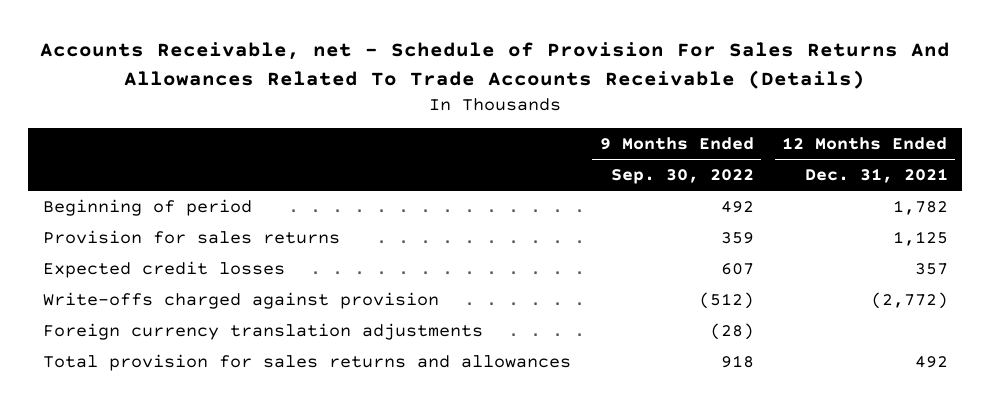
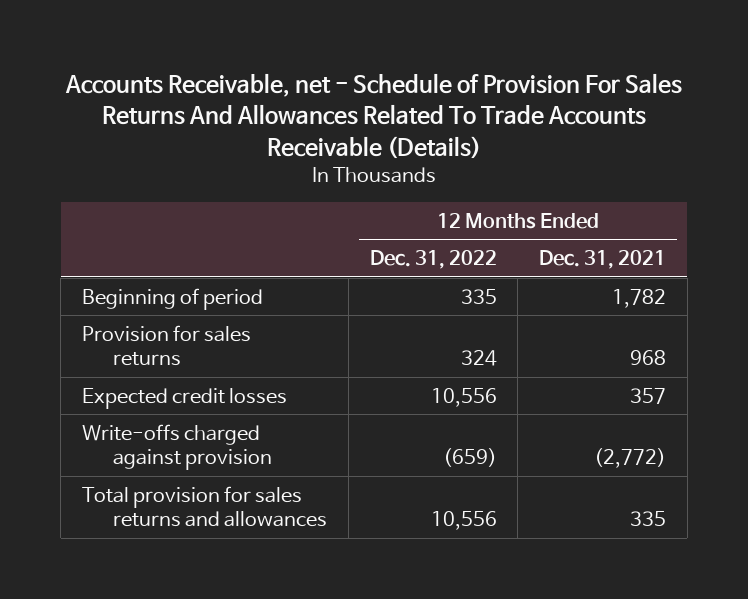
- | 9 Months Ended Sep. 30, 2022 | 12 Months Ended Dec. 31, 2021
+ | 12 Months Ended Dec. 31, 2022 | 12 Months Ended Dec. 31, 2021
- Provision for sales returns | 359 | 1,125
+ Provision for sales returns | 324 | 968
- Foreign currency translation adjustments | (28) |
- Total provision for sales returns and allowances | 918 | 492
+ Total provision for sales returns and allowances | 10,556 | 335

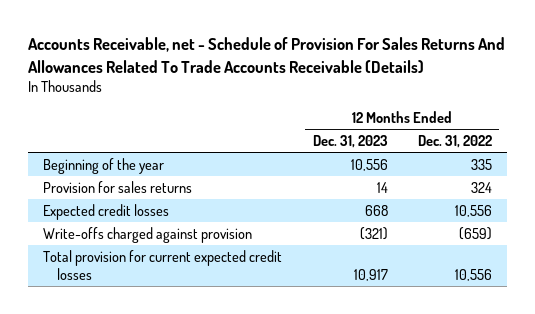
- | 12 Months Ended Dec. 31, 2022 | 12 Months Ended Dec. 31, 2021
+ | 12 Months Ended Dec. 31, 2023 | 12 Months Ended Dec. 31, 2022
- Beginning of period | 335 | 1,782
+ Beginning of the year | 10,556 | 335
- Total provision for sales returns and allowances | 10,556 | 335
+ Total provision for current expected credit losses | 10,917 | 10,556

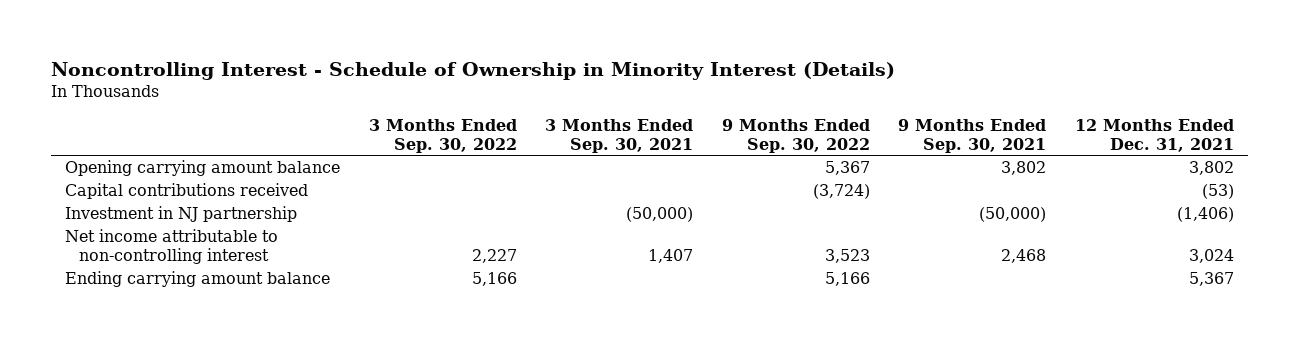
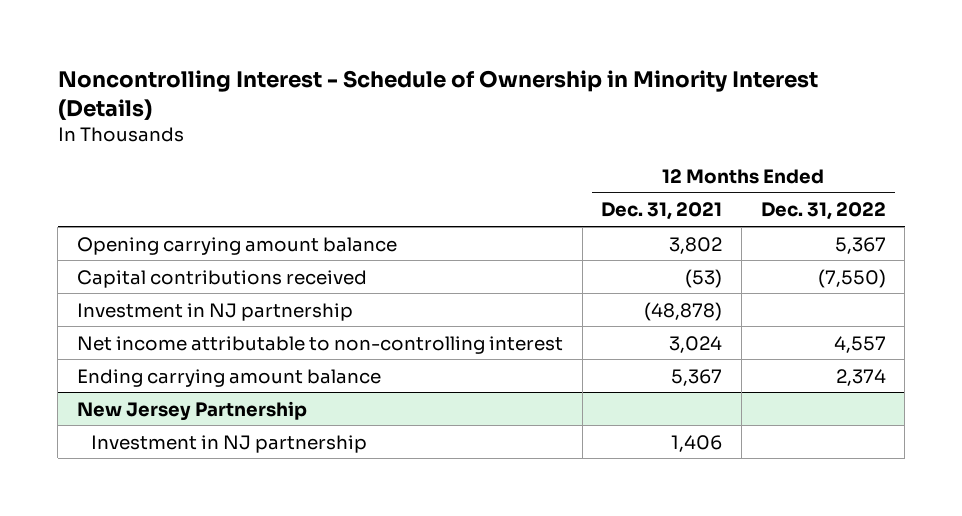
- | 3 Months Ended Sep. 30, 2022 | 3 Months Ended Sep. 30, 2021 | 9 Months Ended Sep. 30, 2022 | 9 Months Ended Sep. 30, 2021 | 12 Months Ended Dec. 31, 2021
+ | 12 Months Ended Dec. 31, 2021 | 12 Months Ended Dec. 31, 2022
- Investment in NJ partnership | | (50,000) | | (50,000) | (1,406)
+ Investment in NJ partnership | (48,878) |
+ New Jersey Partnership
+ Investment in NJ partnership | 1,406 |

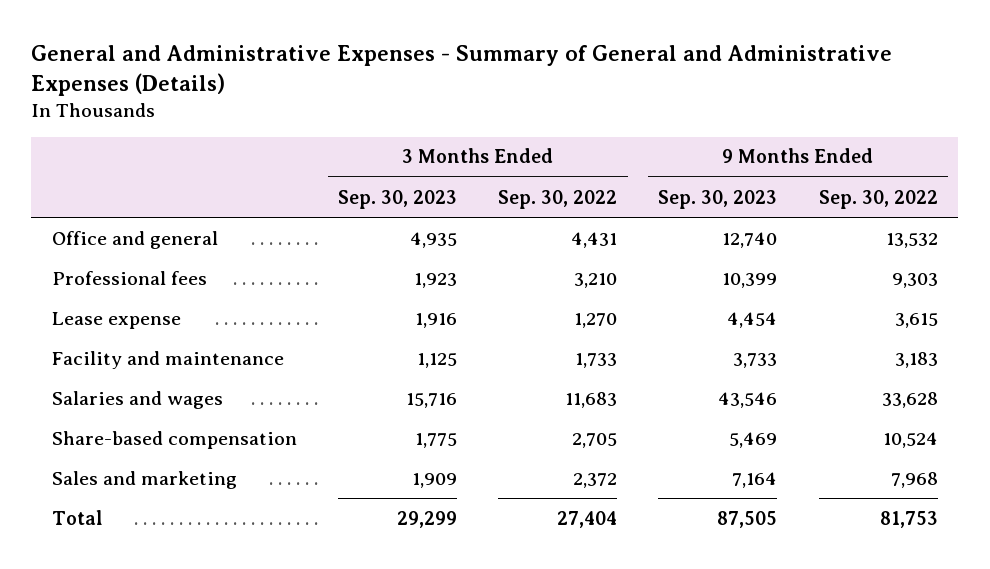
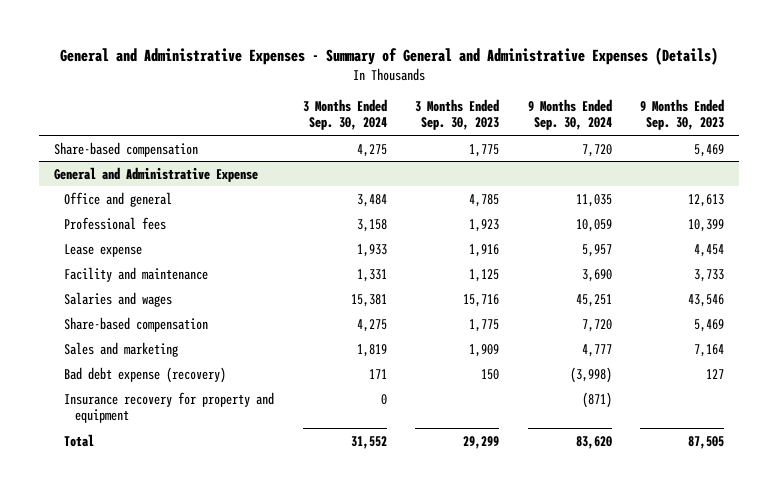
- | 3 Months Ended Sep. 30, 2023 | 3 Months Ended Sep. 30, 2022 | 9 Months Ended Sep. 30, 2023 | 9 Months Ended Sep. 30, 2022
+ | 3 Months Ended Sep. 30, 2024 | 3 Months Ended Sep. 30, 2023 | 9 Months Ended Sep. 30, 2024 | 9 Months Ended Sep. 30, 2023
- Office and general | 4,935 | 4,431 | 12,740 | 13,532
+ Share-based compensation | 4,275 | 1,775 | 7,720 | 5,469
+ General and Administrative Expense
+ Office and general | 3,484 | 4,785 | 11,035 | 12,613
+ Bad debt expense (recovery) | 171 | 150 | (3,998) | 127
+ Insurance recovery for property and equipment | 0 | | (871) |

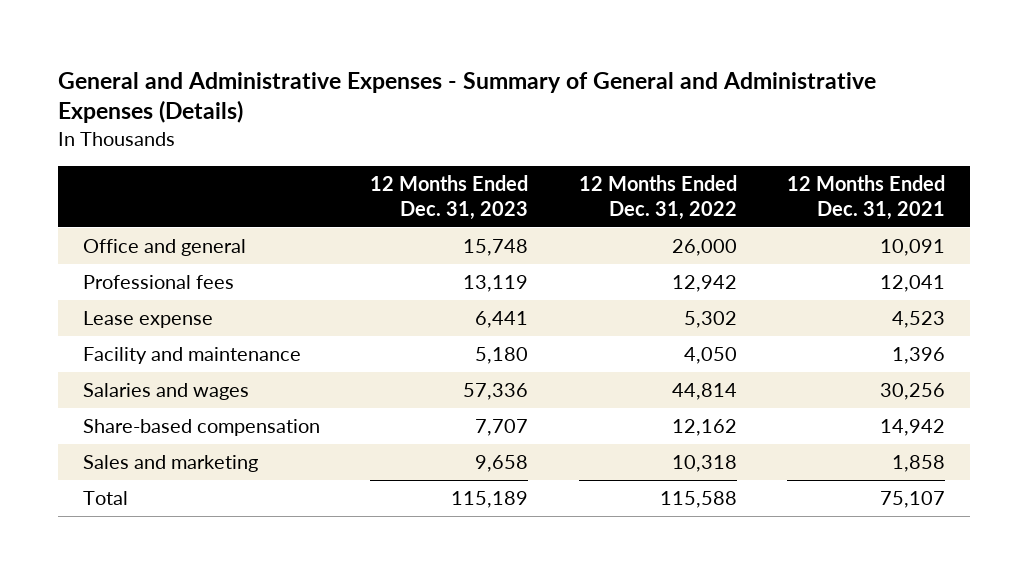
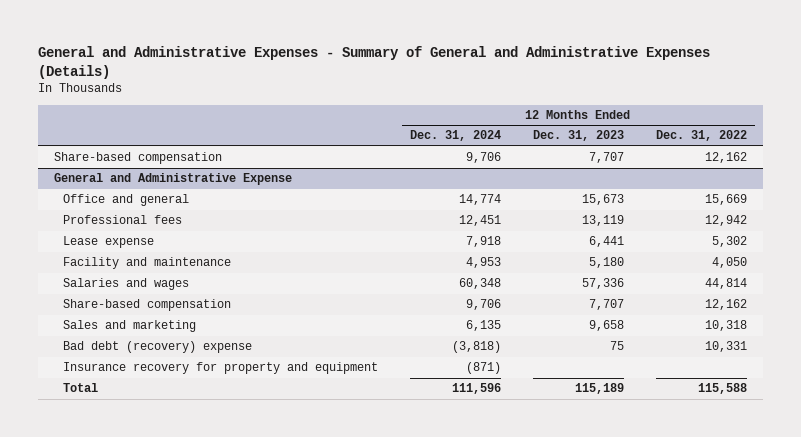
- | 12 Months Ended Dec. 31, 2023 | 12 Months Ended Dec. 31, 2022 | 12 Months Ended Dec. 31, 2021
+ | 12 Months Ended Dec. 31, 2024 | 12 Months Ended Dec. 31, 2023 | 12 Months Ended Dec. 31, 2022
- Office and general | 15,748 | 26,000 | 10,091
+ Share-based compensation | 9,706 | 7,707 | 12,162
+ General and Administrative Expense
+ Office and general | 14,774 | 15,673 | 15,669
+ Bad debt (recovery) expense | (3,818) | 75 | 10,331
+ Insurance recovery for property and equipment | (871) | |

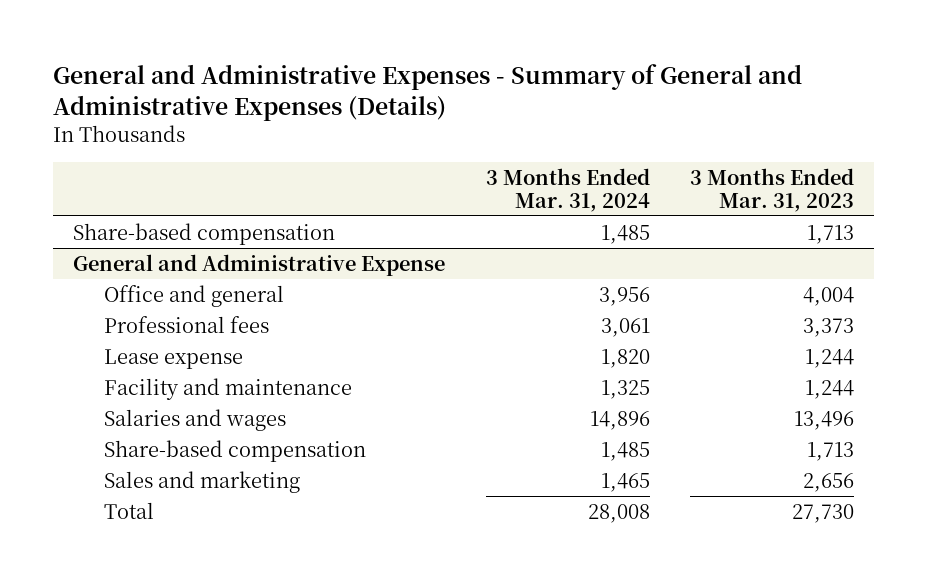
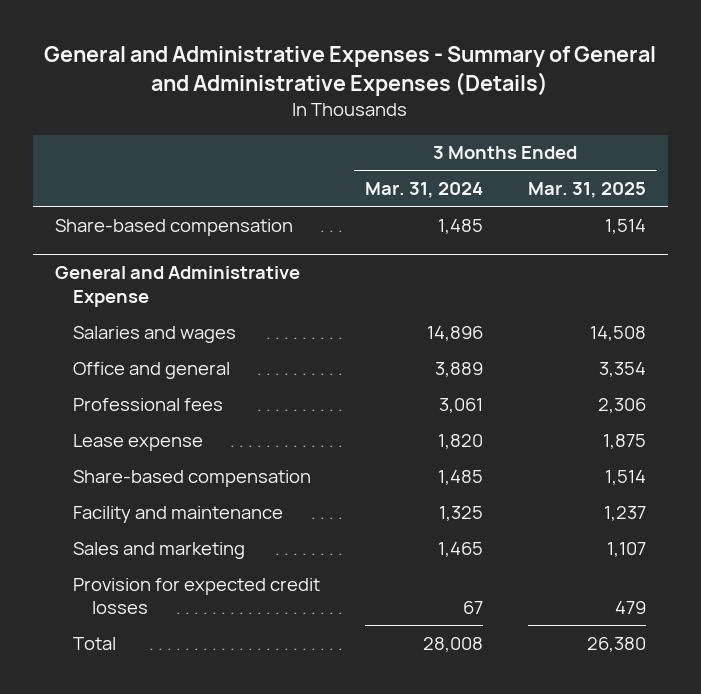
- | 3 Months Ended Mar. 31, 2024 | 3 Months Ended Mar. 31, 2023
+ | 3 Months Ended Mar. 31, 2024 | 3 Months Ended Mar. 31, 2025
@ General and Administrative Expense
- Office and general | 3,956 | 4,004
moved up: Salaries and wages | 14,896 | 14,508
+ Office and general | 3,889 | 3,354
moved down: Facility and maintenance | 1,325 | 1,237
+ Provision for expected credit losses | 67 | 479

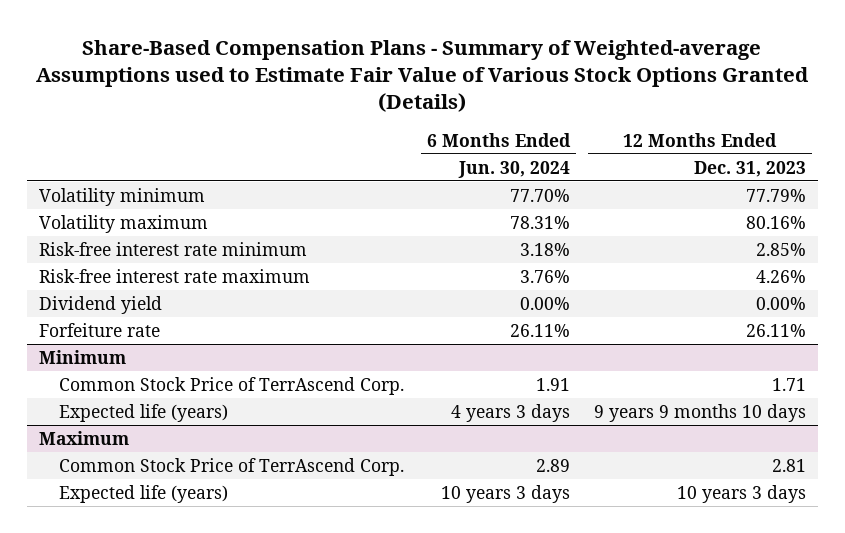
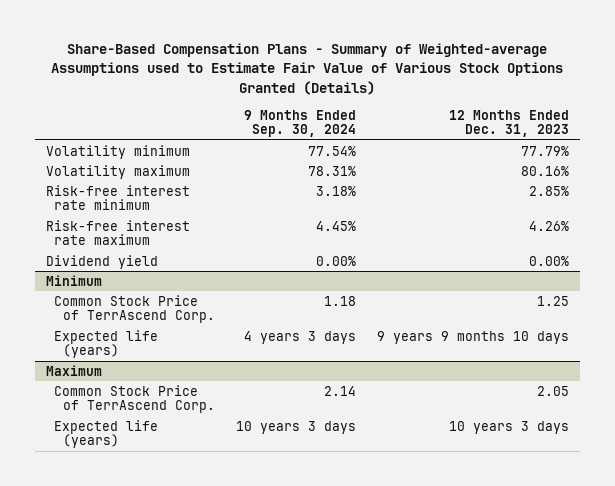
- | 6 Months Ended Jun. 30, 2024 | 12 Months Ended Dec. 31, 2023
+ | 9 Months Ended Sep. 30, 2024 | 12 Months Ended Dec. 31, 2023
- Forfeiture rate | 26.11% | 26.11%
@ Minimum
- Common Stock Price of TerrAscend Corp. | 1.91 | 1.71
+ Common Stock Price of TerrAscend Corp. | 1.18 | 1.25
@ Maximum
- Common Stock Price of TerrAscend Corp. | 2.89 | 2.81
+ Common Stock Price of TerrAscend Corp. | 2.14 | 2.05

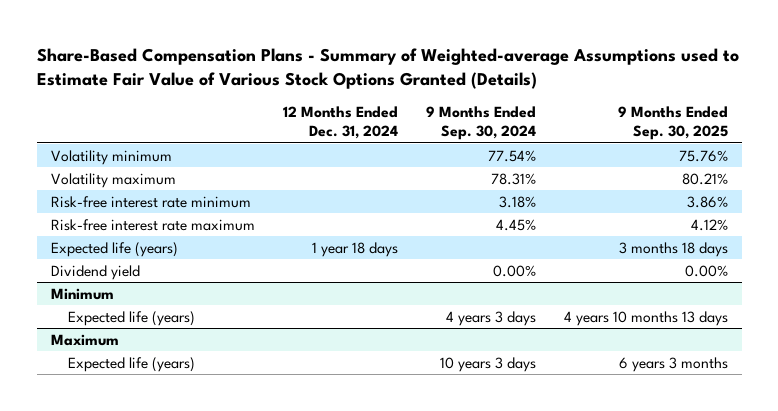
- | 9 Months Ended Sep. 30, 2024 | 12 Months Ended Dec. 31, 2023
+ | 12 Months Ended Dec. 31, 2024 | 9 Months Ended Sep. 30, 2024 | 9 Months Ended Sep. 30, 2025
+ Expected life (years) | 1 year 18 days | | 3 months 18 days
@ Minimum
- Common Stock Price of TerrAscend Corp. | 1.18 | 1.25
@ Maximum
- Common Stock Price of TerrAscend Corp. | 2.14 | 2.05

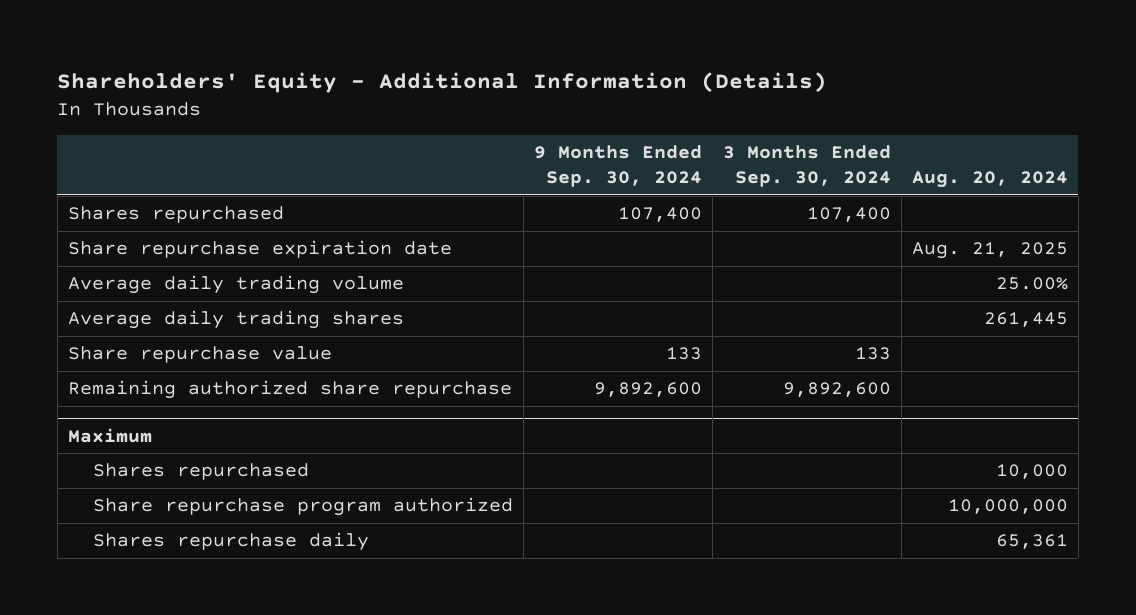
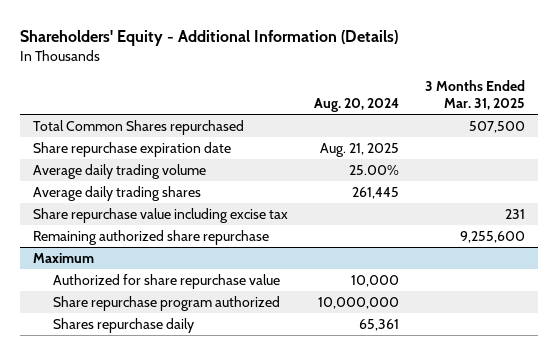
- | 9 Months Ended Sep. 30, 2024 | 3 Months Ended Sep. 30, 2024 | Aug. 20, 2024
+ | Aug. 20, 2024 | 3 Months Ended Mar. 31, 2025
- Shares repurchased | 107,400 | 107,400 |
+ Total Common Shares repurchased | | 507,500
- Share repurchase value | 133 | 133 |
+ Share repurchase value including excise tax | | 231
@ Maximum
- Shares repurchased | | | 10,000
+ Authorized for share repurchase value | 10,000 |

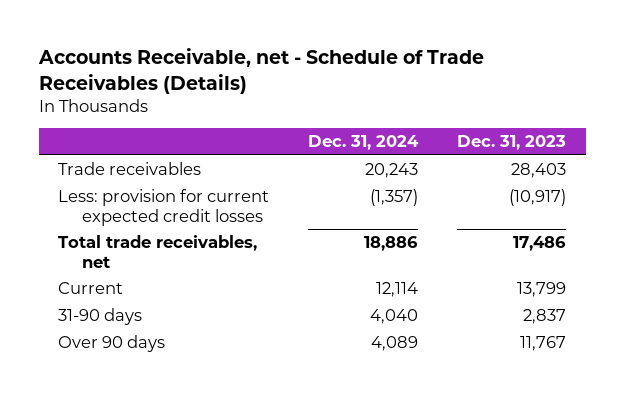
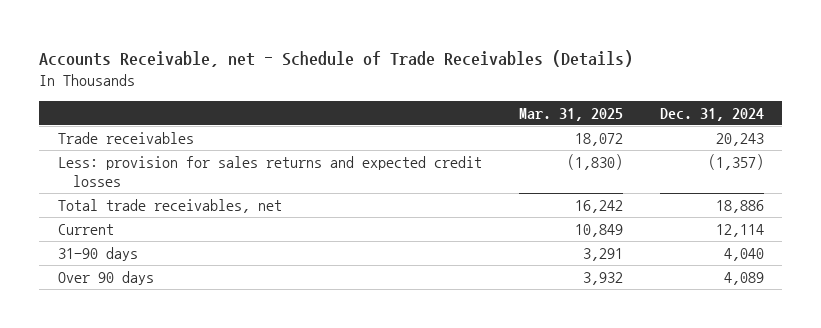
- | Dec. 31, 2024 | Dec. 31, 2023
+ | Mar. 31, 2025 | Dec. 31, 2024
- Less: provision for current expected credit losses | (1,357) | (10,917)
+ Less: provision for sales returns and expected credit losses | (1,830) | (1,357)

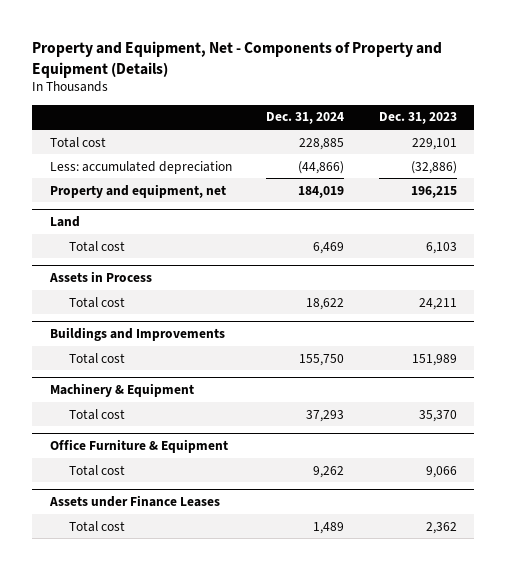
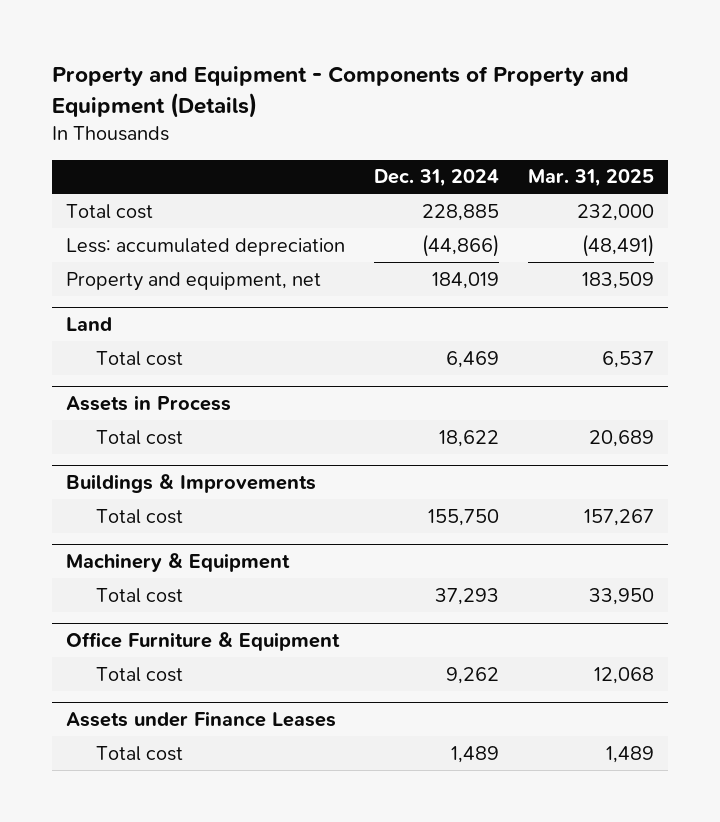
- Property and Equipment, Net - Components of Property and Equipment (Details)
+ Property and Equipment - Components of Property and Equipment (Details)
- | Dec. 31, 2024 | Dec. 31, 2023
+ | Dec. 31, 2024 | Mar. 31, 2025
- Buildings and Improvements
+ Buildings & Improvements

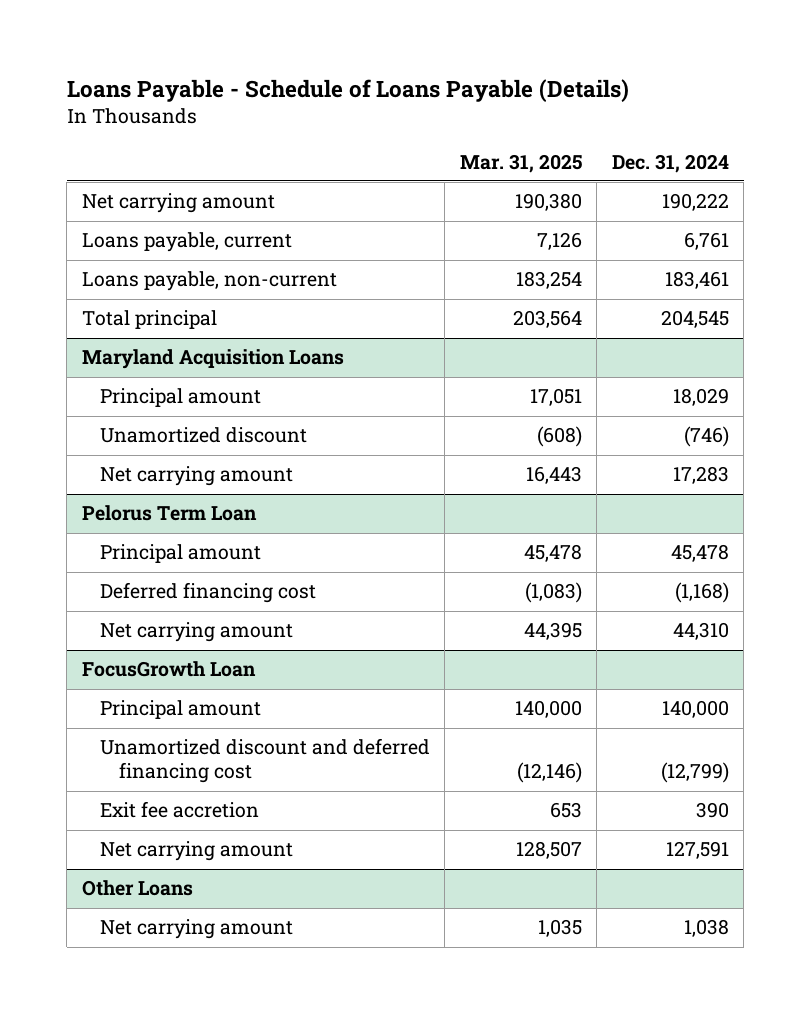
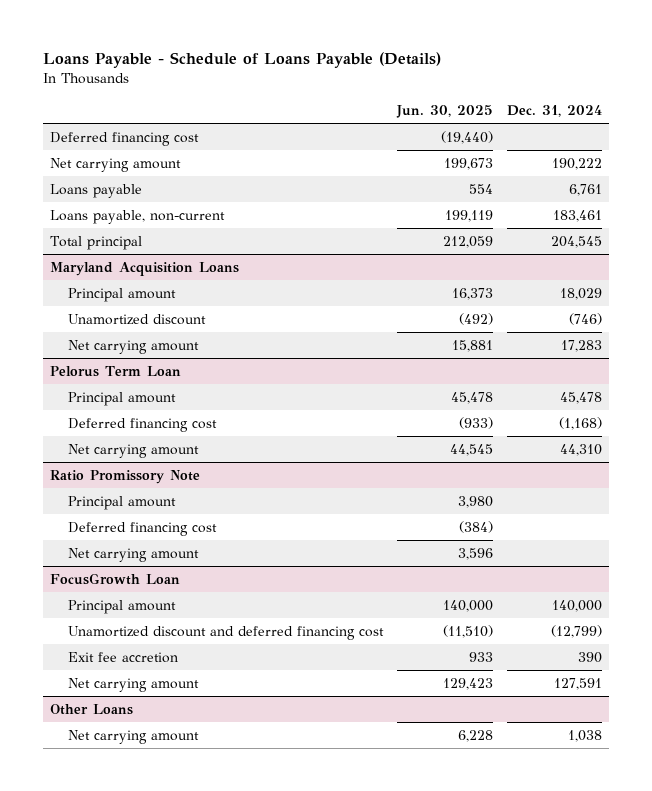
- | Mar. 31, 2025 | Dec. 31, 2024
+ | Jun. 30, 2025 | Dec. 31, 2024
+ Deferred financing cost | (19,440) |
- Loans payable, current | 7,126 | 6,761
+ Loans payable | 554 | 6,761
+ Ratio Promissory Note
+ Principal amount | 3,980 |
+ Deferred financing cost | (384) |
+ Net carrying amount | 3,596 |

